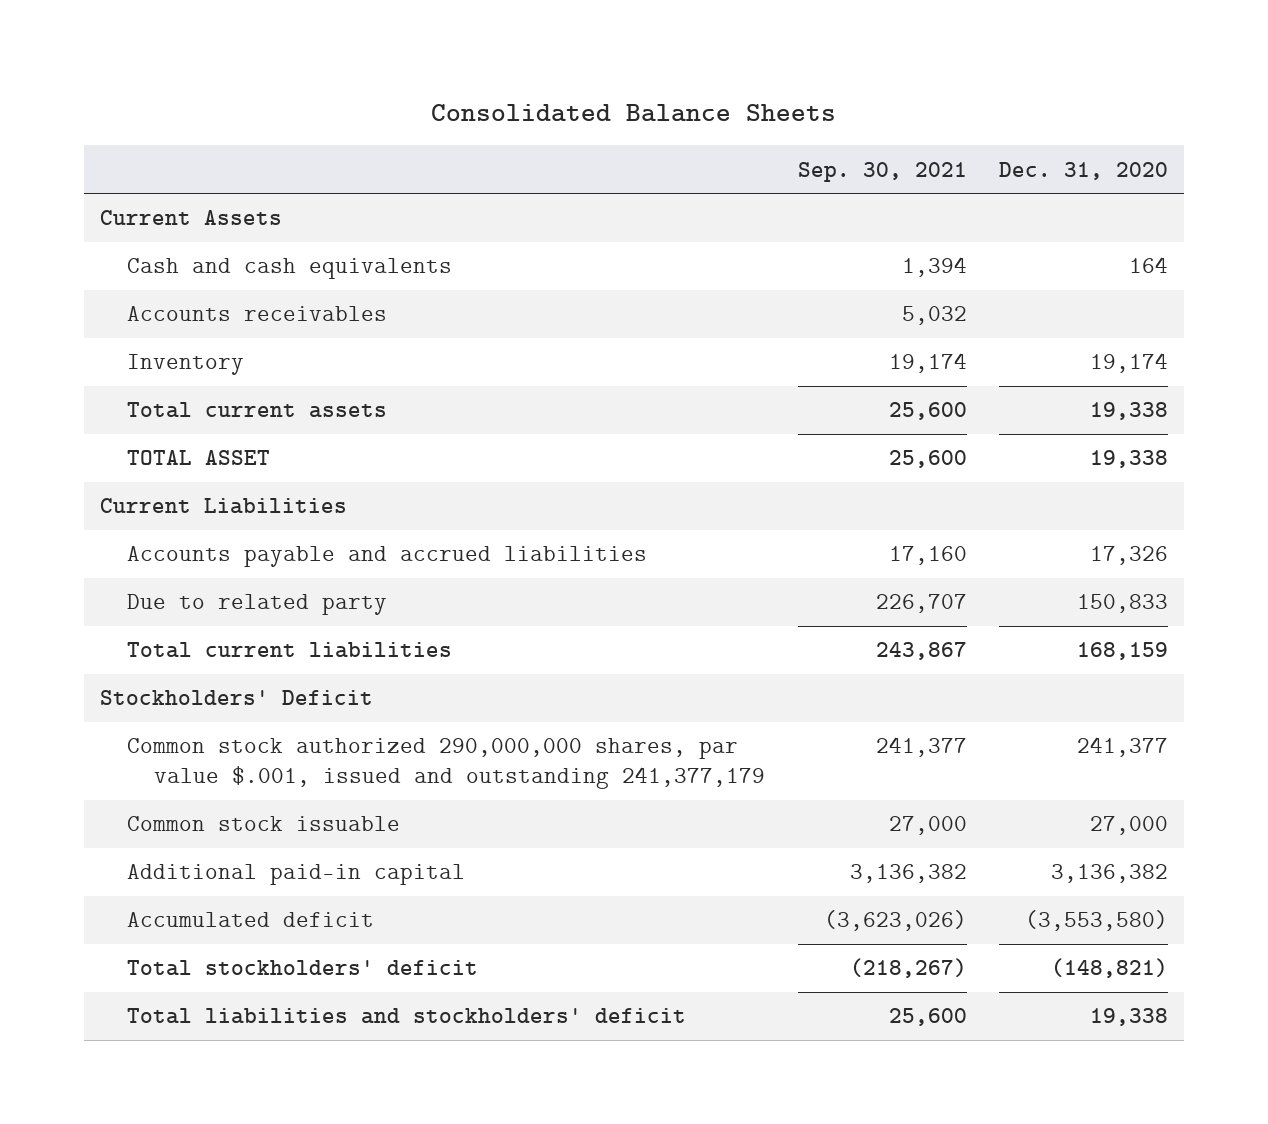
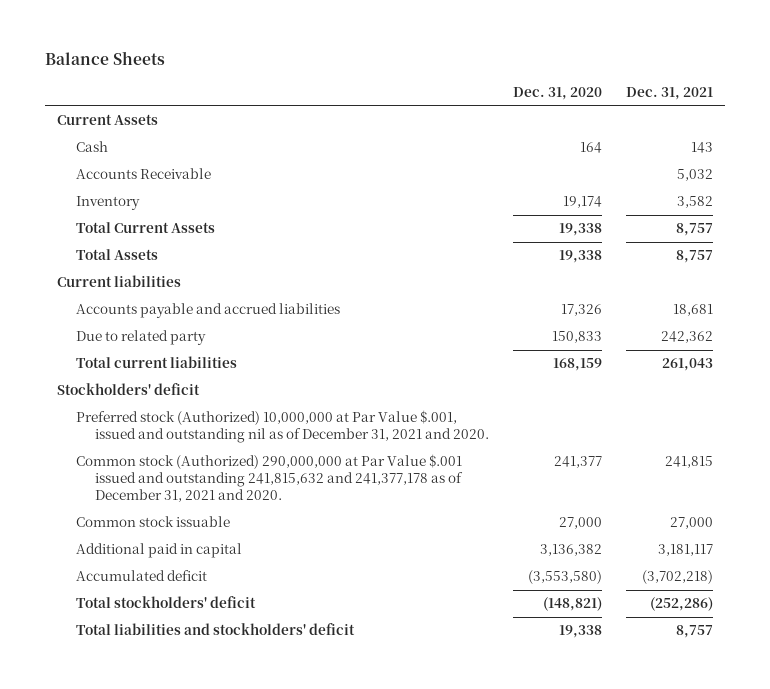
- Consolidated Balance Sheets
+ Balance Sheets
- | Sep. 30, 2021 | Dec. 31, 2020
+ | Dec. 31, 2020 | Dec. 31, 2021
- Cash and cash equivalents | 1,394 | 164
- Accounts receivables | 5,032 |
+ Cash | 164 | 143
+ Accounts Receivable | | 5,032
- Total current assets | 25,600 | 19,338
- TOTAL ASSET | 25,600 | 19,338
- Current Liabilities
+ Total Current Assets | 19,338 | 8,757
+ Total Assets | 19,338 | 8,757
+ Current liabilities
- Stockholders' Deficit
- Common stock authorized 290,000,000 shares, par value $.001, issued and outstanding 241,377,179 | 241,377 | 241,377
+ Stockholders' deficit
+ Preferred stock (Authorized) 10,000,000 at Par Value $.001, issued and outstanding nil as of December 31, 2021 and 2020.
+ Common stock (Authorized) 290,000,000 at Par Value $.001 issued and outstanding 241,815,632 and 241,377,178 as of December 31, 2021 and 2020. | 241,377 | 241,815
- Additional paid-in capital | 3,136,382 | 3,136,382
+ Additional paid in capital | 3,136,382 | 3,181,117

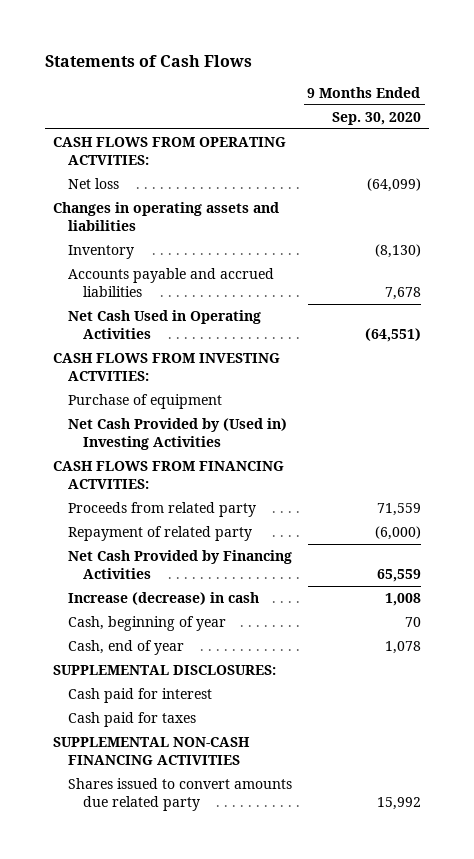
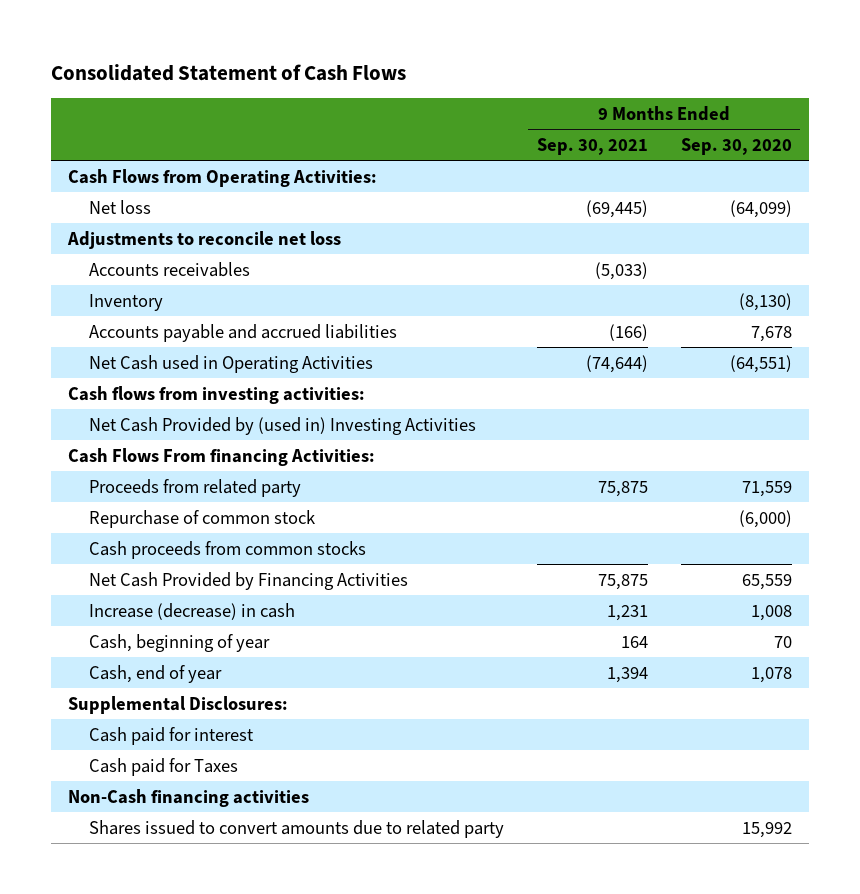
- Statements of Cash Flows
+ Consolidated Statement of Cash Flows
- | 9 Months Ended Sep. 30, 2020
+ | 9 Months Ended Sep. 30, 2021 | 9 Months Ended Sep. 30, 2020
- CASH FLOWS FROM OPERATING ACTVITIES:
+ Cash Flows from Operating Activities:
- Changes in operating assets and liabilities
+ Adjustments to reconcile net loss
+ Accounts receivables | (5,033) |
- Net Cash Used in Operating Activities | (64,551)
- CASH FLOWS FROM INVESTING ACTVITIES:
- Purchase of equipment
- Net Cash Provided by (Used in) Investing Activities
- CASH FLOWS FROM FINANCING ACTVITIES:
+ Net Cash used in Operating Activities | (74,644) | (64,551)
+ Cash flows from investing activities:
+ Net Cash Provided by (used in) Investing Activities
+ Cash Flows From financing Activities:
- Repayment of related party | (6,000)
+ Repurchase of common stock | | (6,000)
+ Cash proceeds from common stocks
- SUPPLEMENTAL DISCLOSURES:
+ Supplemental Disclosures:
- Cash paid for taxes
- SUPPLEMENTAL NON-CASH FINANCING ACTIVITIES
- Shares issued to convert amounts due related party | 15,992
+ Cash paid for Taxes
+ Non-Cash financing activities
+ Shares issued to convert amounts due to related party | | 15,992

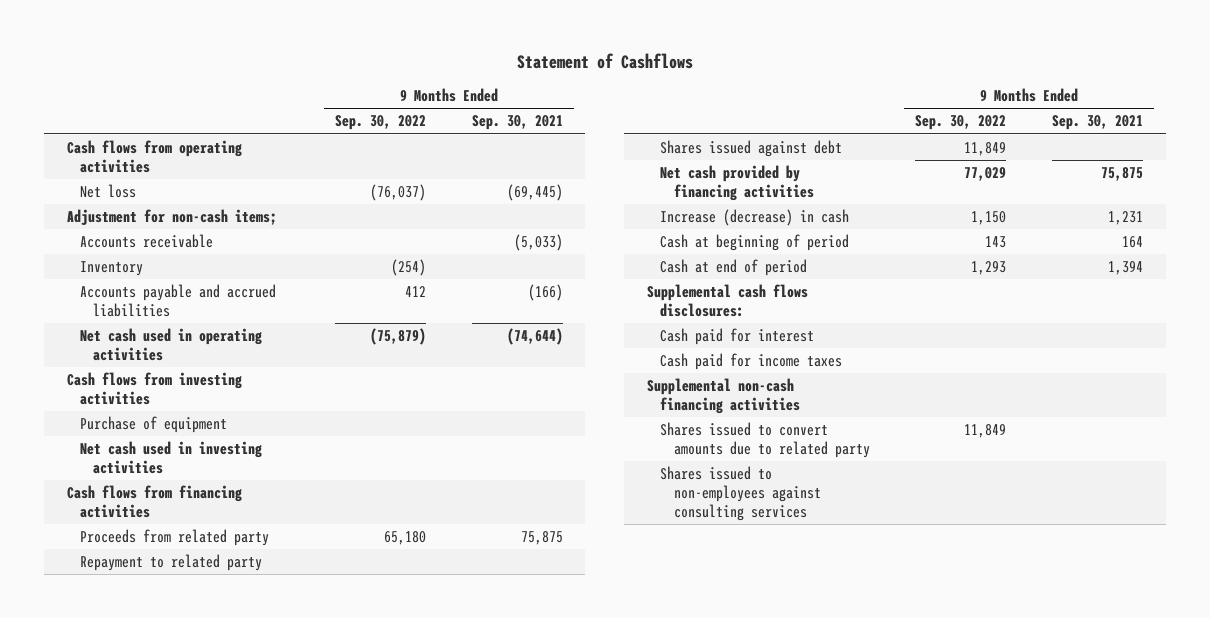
- Consolidated Statement of Cash Flows
+ Statement of Cashflows
- | 9 Months Ended Sep. 30, 2021 | 9 Months Ended Sep. 30, 2020
+ | 9 Months Ended Sep. 30, 2022 | 9 Months Ended Sep. 30, 2021
- Cash Flows from Operating Activities:
+ Cash flows from operating activities
- Adjustments to reconcile net loss
- Accounts receivables | (5,033) |
+ Adjustment for non-cash items;
+ Accounts receivable | | (5,033)
- Net Cash used in Operating Activities | (74,644) | (64,551)
- Cash flows from investing activities:
- Net Cash Provided by (used in) Investing Activities
- Cash Flows From financing Activities:
+ Net cash used in operating activities | (75,879) | (74,644)
+ Cash flows from investing activities
+ Purchase of equipment
+ Net cash used in investing activities
+ Cash flows from financing activities
- Repurchase of common stock | | (6,000)
- Cash proceeds from common stocks
- Net Cash Provided by Financing Activities | 75,875 | 65,559
+ Repayment to related party
+ Shares issued against debt | 11,849 |
+ Net cash provided by financing activities | 77,029 | 75,875
- Cash, beginning of year | 164 | 70
- Cash, end of year | 1,394 | 1,078
- Supplemental Disclosures:
+ Cash at beginning of period | 143 | 164
+ Cash at end of period | 1,293 | 1,394
+ Supplemental cash flows disclosures:
- Cash paid for Taxes
- Non-Cash financing activities
+ Cash paid for income taxes
+ Supplemental non-cash financing activities
+ Shares issued to non-employees against consulting services

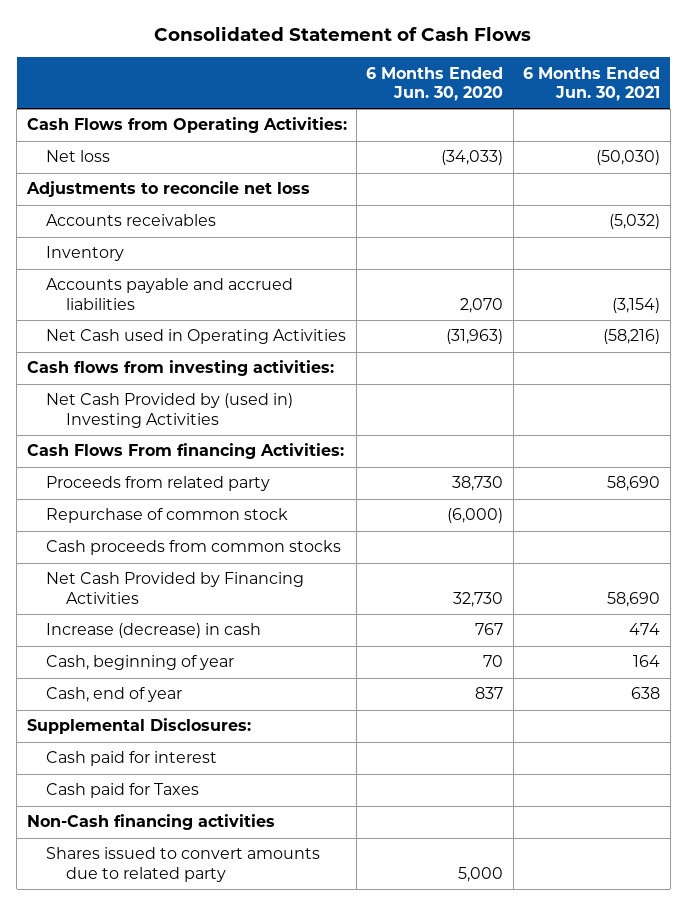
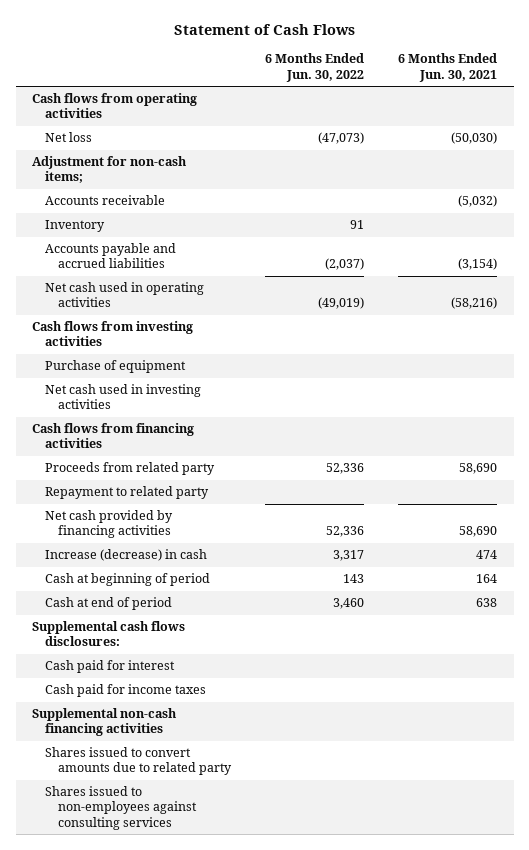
- Consolidated Statement of Cash Flows
+ Statement of Cash Flows
- | 6 Months Ended Jun. 30, 2020 | 6 Months Ended Jun. 30, 2021
+ | 6 Months Ended Jun. 30, 2022 | 6 Months Ended Jun. 30, 2021
- Cash Flows from Operating Activities:
+ Cash flows from operating activities
- Adjustments to reconcile net loss
- Accounts receivables | | (5,032)
+ Adjustment for non-cash items;
+ Accounts receivable | | (5,032)
- Net Cash used in Operating Activities | (31,963) | (58,216)
- Cash flows from investing activities:
- Net Cash Provided by (used in) Investing Activities
- Cash Flows From financing Activities:
+ Net cash used in operating activities | (49,019) | (58,216)
+ Cash flows from investing activities
+ Purchase of equipment
+ Net cash used in investing activities
+ Cash flows from financing activities
- Repurchase of common stock | (6,000) |
- Cash proceeds from common stocks
- Net Cash Provided by Financing Activities | 32,730 | 58,690
+ Repayment to related party
+ Net cash provided by financing activities | 52,336 | 58,690
- Cash, beginning of year | 70 | 164
- Cash, end of year | 837 | 638
- Supplemental Disclosures:
+ Cash at beginning of period | 143 | 164
+ Cash at end of period | 3,460 | 638
+ Supplemental cash flows disclosures:
- Cash paid for Taxes
- Non-Cash financing activities
+ Cash paid for income taxes
+ Supplemental non-cash financing activities
+ Shares issued to non-employees against consulting services

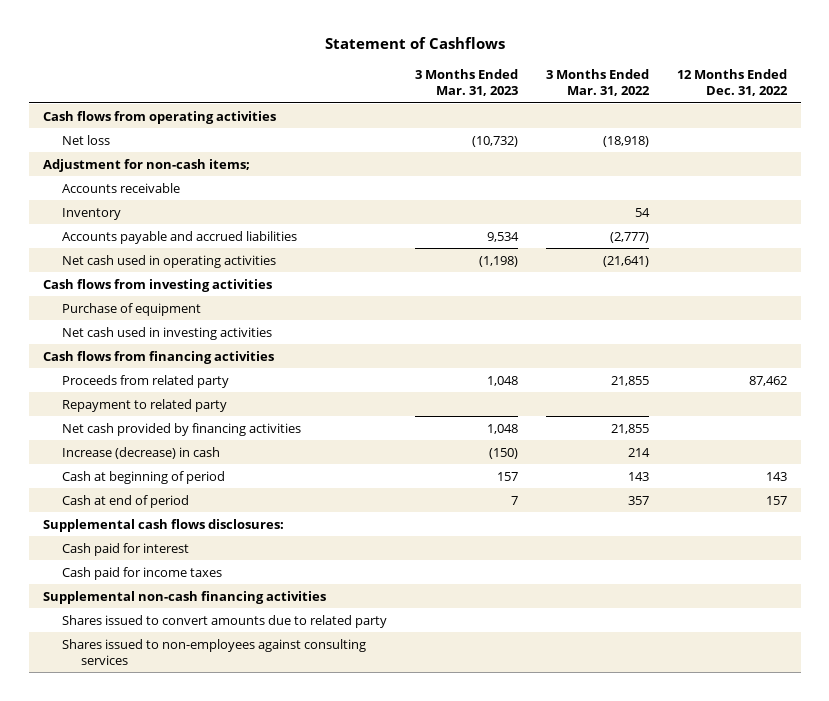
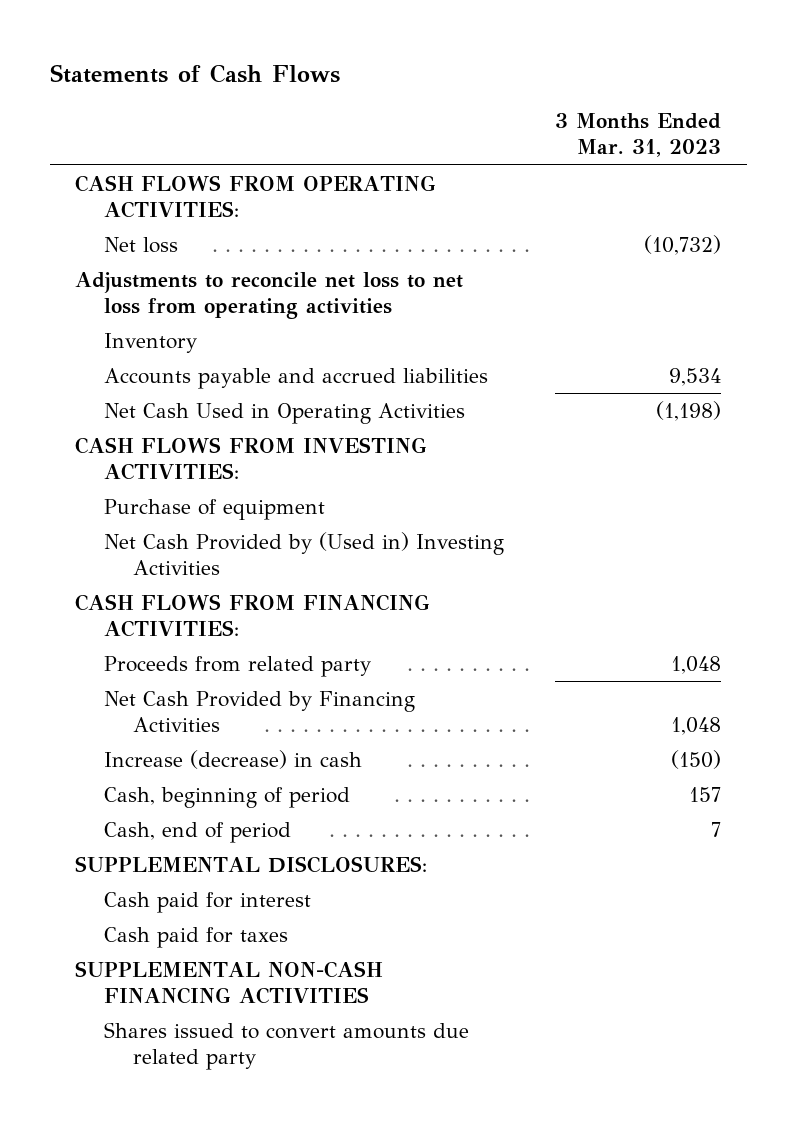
- Statement of Cashflows
+ Statements of Cash Flows
- | 3 Months Ended Mar. 31, 2023 | 3 Months Ended Mar. 31, 2022 | 12 Months Ended Dec. 31, 2022
+ | 3 Months Ended Mar. 31, 2023
- Cash flows from operating activities
+ CASH FLOWS FROM OPERATING ACTIVITIES:
- Adjustment for non-cash items;
- Accounts receivable
+ Adjustments to reconcile net loss to net loss from operating activities
- Net cash used in operating activities | (1,198) | (21,641) |
- Cash flows from investing activities
+ Net Cash Used in Operating Activities | (1,198)
+ CASH FLOWS FROM INVESTING ACTIVITIES:
- Net cash used in investing activities
- Cash flows from financing activities
+ Net Cash Provided by (Used in) Investing Activities
+ CASH FLOWS FROM FINANCING ACTIVITIES:
- Repayment to related party
- Net cash provided by financing activities | 1,048 | 21,855 |
+ Net Cash Provided by Financing Activities | 1,048
- Cash at beginning of period | 157 | 143 | 143
- Cash at end of period | 7 | 357 | 157
- Supplemental cash flows disclosures:
+ Cash, beginning of period | 157
+ Cash, end of period | 7
+ SUPPLEMENTAL DISCLOSURES:
- Cash paid for income taxes
- Supplemental non-cash financing activities
- Shares issued to convert amounts due to related party
- Shares issued to non-employees against consulting services
+ Cash paid for taxes
+ SUPPLEMENTAL NON-CASH FINANCING ACTIVITIES
+ Shares issued to convert amounts due related party

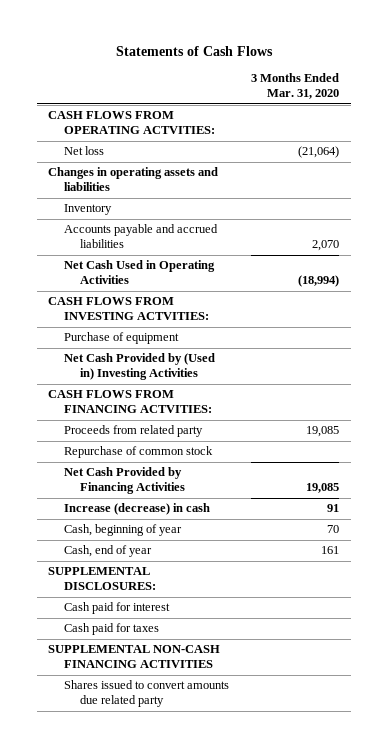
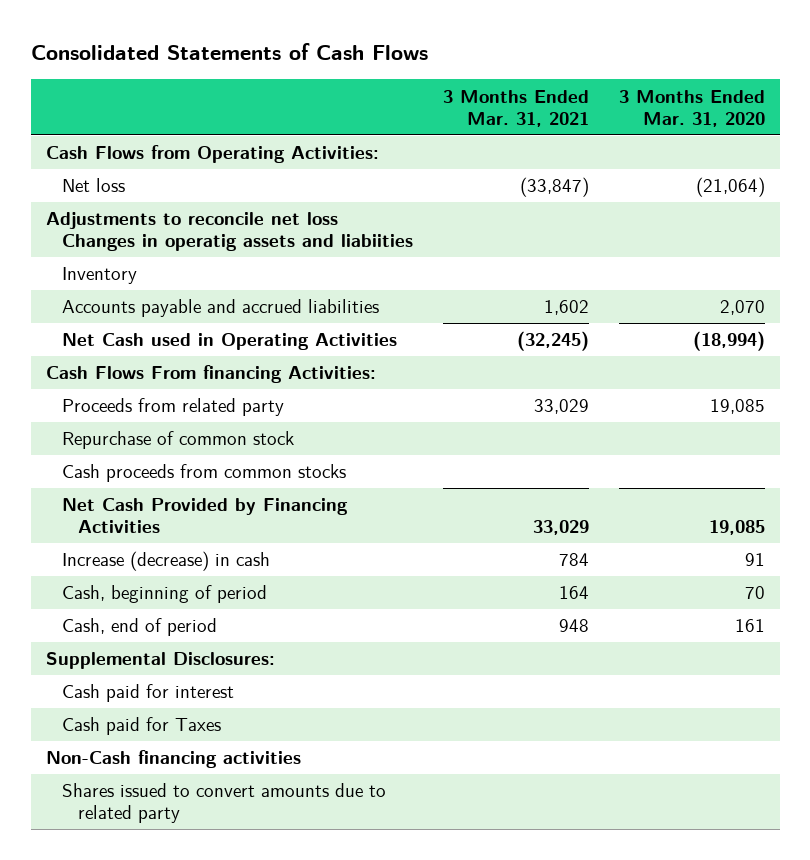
- Statements of Cash Flows
+ Consolidated Statements of Cash Flows
- | 3 Months Ended Mar. 31, 2020
+ | 3 Months Ended Mar. 31, 2021 | 3 Months Ended Mar. 31, 2020
- CASH FLOWS FROM OPERATING ACTVITIES:
+ Cash Flows from Operating Activities:
- Changes in operating assets and liabilities
+ Adjustments to reconcile net loss Changes in operatig assets and liabiities
- Net Cash Used in Operating Activities | (18,994)
- CASH FLOWS FROM INVESTING ACTVITIES:
- Purchase of equipment
- Net Cash Provided by (Used in) Investing Activities
- CASH FLOWS FROM FINANCING ACTVITIES:
+ Net Cash used in Operating Activities | (32,245) | (18,994)
+ Cash Flows From financing Activities:
+ Cash proceeds from common stocks
- Cash, beginning of year | 70
- Cash, end of year | 161
- SUPPLEMENTAL DISCLOSURES:
+ Cash, beginning of period | 164 | 70
+ Cash, end of period | 948 | 161
+ Supplemental Disclosures:
- Cash paid for taxes
- SUPPLEMENTAL NON-CASH FINANCING ACTIVITIES
- Shares issued to convert amounts due related party
+ Cash paid for Taxes
+ Non-Cash financing activities
+ Shares issued to convert amounts due to related party

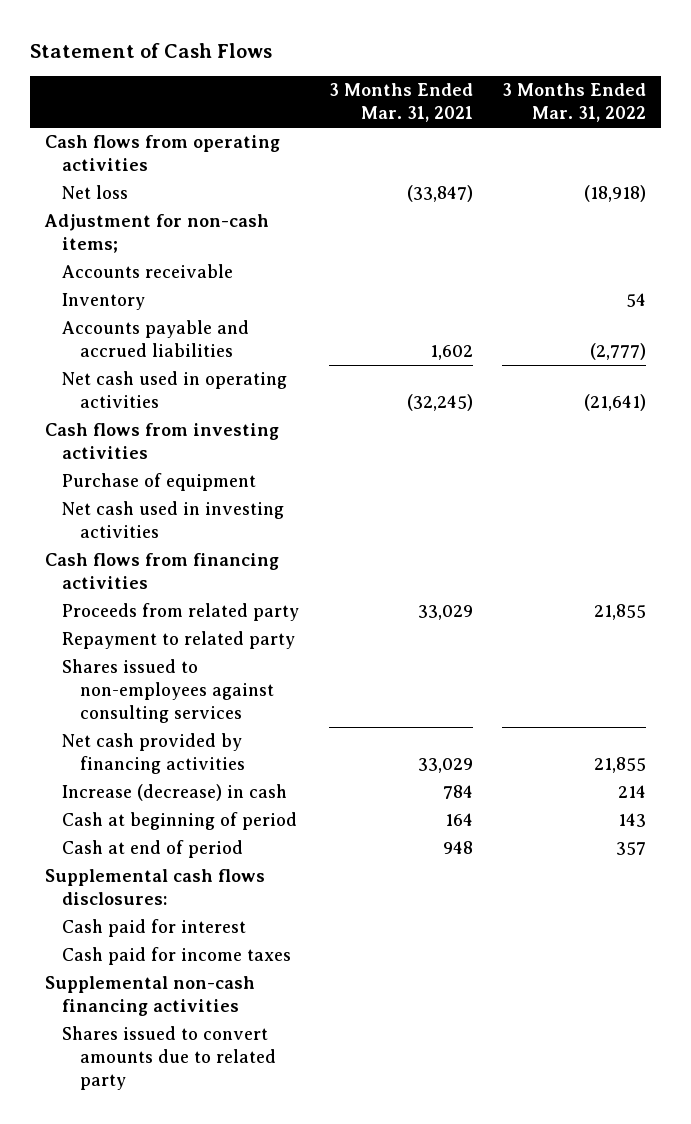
- Consolidated Statements of Cash Flows
+ Statement of Cash Flows
- | 3 Months Ended Mar. 31, 2021 | 3 Months Ended Mar. 31, 2020
+ | 3 Months Ended Mar. 31, 2021 | 3 Months Ended Mar. 31, 2022
- Cash Flows from Operating Activities:
+ Cash flows from operating activities
- Adjustments to reconcile net loss Changes in operatig assets and liabiities
+ Adjustment for non-cash items;
+ Accounts receivable
- Net Cash used in Operating Activities | (32,245) | (18,994)
- Cash Flows From financing Activities:
+ Net cash used in operating activities | (32,245) | (21,641)
+ Cash flows from investing activities
+ Purchase of equipment
+ Net cash used in investing activities
+ Cash flows from financing activities
- Repurchase of common stock
- Cash proceeds from common stocks
- Net Cash Provided by Financing Activities | 33,029 | 19,085
+ Repayment to related party
+ Shares issued to non-employees against consulting services
+ Net cash provided by financing activities | 33,029 | 21,855
- Cash, beginning of period | 164 | 70
- Cash, end of period | 948 | 161
- Supplemental Disclosures:
+ Cash at beginning of period | 164 | 143
+ Cash at end of period | 948 | 357
+ Supplemental cash flows disclosures:
- Cash paid for Taxes
- Non-Cash financing activities
+ Cash paid for income taxes
+ Supplemental non-cash financing activities

